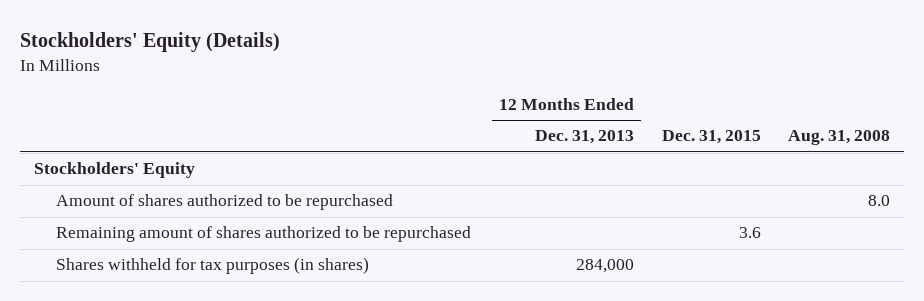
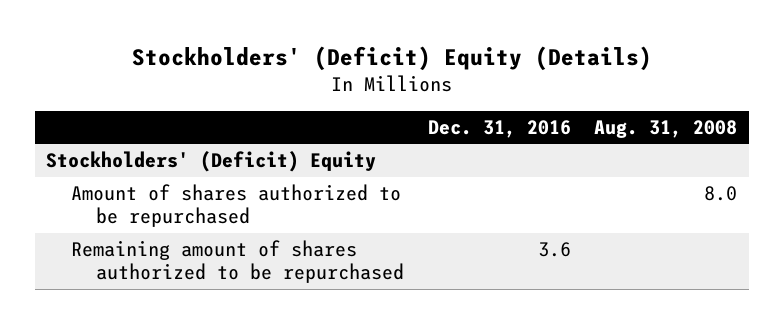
- Stockholders' Equity (Details)
+ Stockholders' (Deficit) Equity (Details)
- | 12 Months Ended Dec. 31, 2013 | Dec. 31, 2015 | Aug. 31, 2008
+ | Dec. 31, 2016 | Aug. 31, 2008
- Stockholders' Equity
+ Stockholders' (Deficit) Equity
- Shares withheld for tax purposes (in shares) | 284,000 | |

